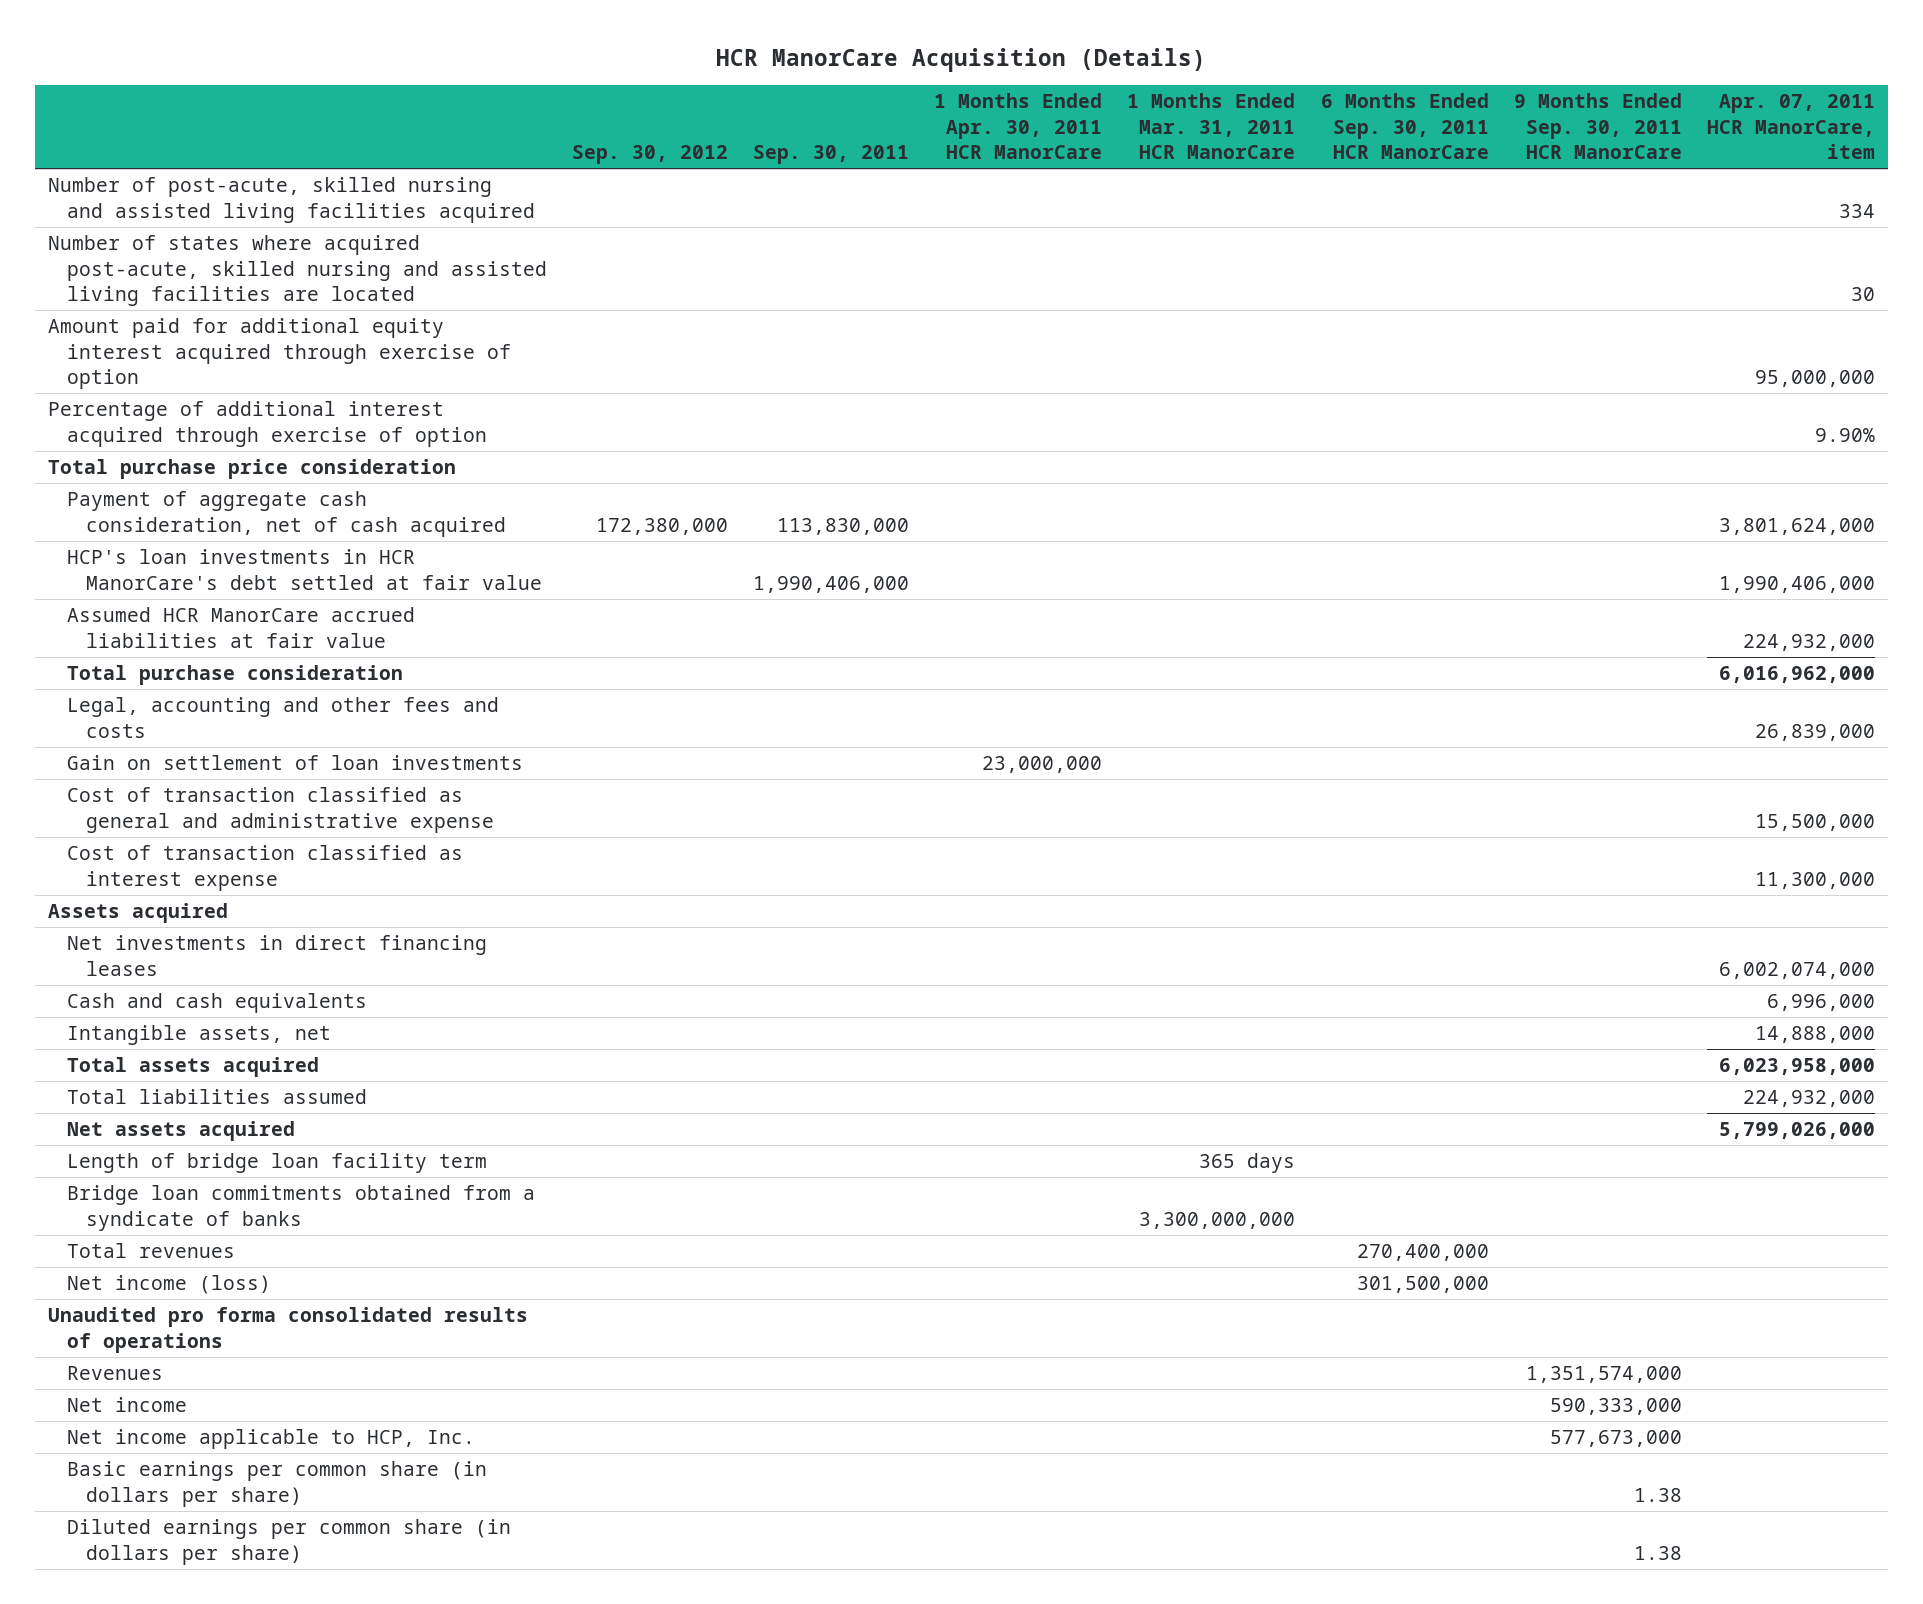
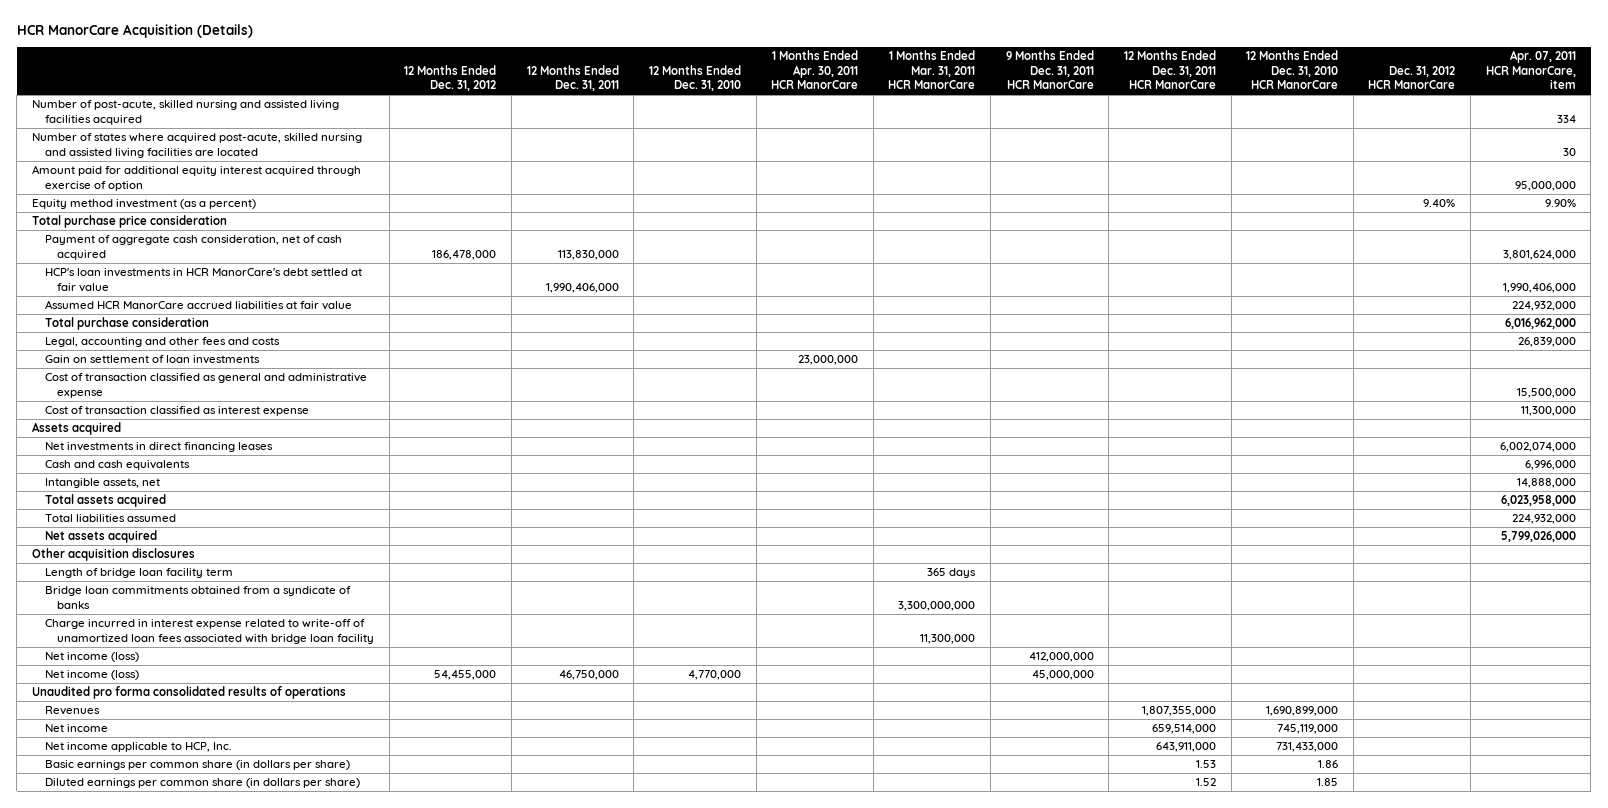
- | Sep. 30, 2012 | Sep. 30, 2011 | 1 Months Ended Apr. 30, 2011 HCR ManorCare | 1 Months Ended Mar. 31, 2011 HCR ManorCare | 6 Months Ended Sep. 30, 2011 HCR ManorCare | 9 Months Ended Sep. 30, 2011 HCR ManorCare | Apr. 07, 2011 HCR ManorCare, item
+ | 12 Months Ended Dec. 31, 2012 | 12 Months Ended Dec. 31, 2011 | 12 Months Ended Dec. 31, 2010 | 1 Months Ended Apr. 30, 2011 HCR ManorCare | 1 Months Ended Mar. 31, 2011 HCR ManorCare | 9 Months Ended Dec. 31, 2011 HCR ManorCare | 12 Months Ended Dec. 31, 2011 HCR ManorCare | 12 Months Ended Dec. 31, 2010 HCR ManorCare | Dec. 31, 2012 HCR ManorCare | Apr. 07, 2011 HCR ManorCare, item
- Percentage of additional interest acquired through exercise of option | | | | | | | 9.90%
+ Equity method investment (as a percent) | | | | | | | | | 9.40% | 9.90%
+ Other acquisition disclosures
- Total revenues | | | | | 270,400,000 | |
+ Charge incurred in interest expense related to write-off of unamortized loan fees associated with bridge loan facility | | | | | 11,300,000 | | | | |
+ Net income (loss) | 54,455,000 | 46,750,000 | 4,770,000 | | | 45,000,000 | | | |

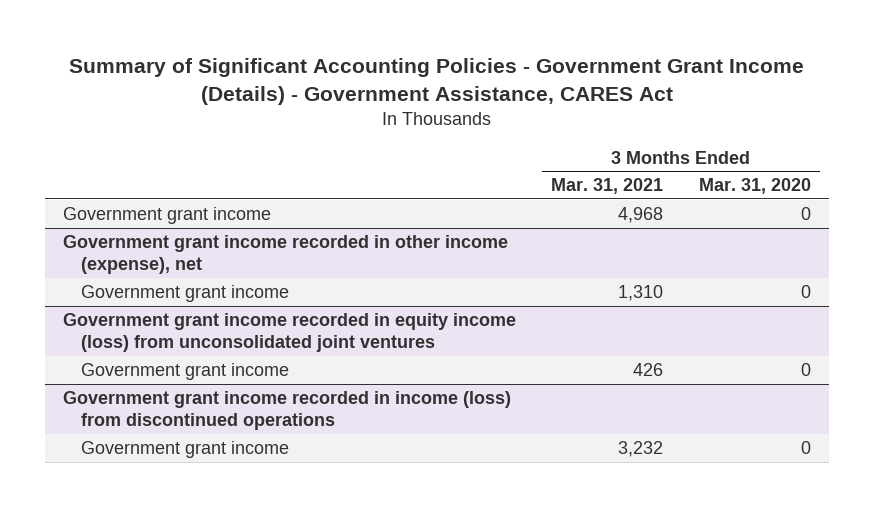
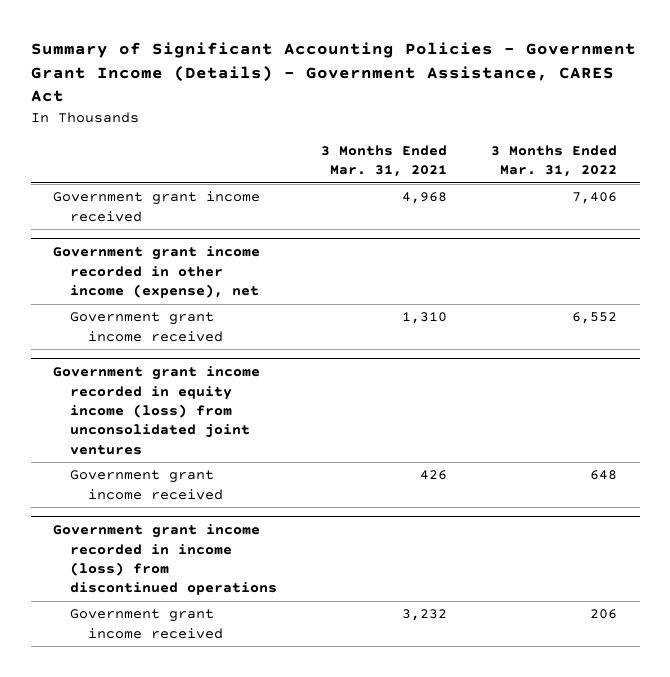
- | 3 Months Ended Mar. 31, 2021 | 3 Months Ended Mar. 31, 2020
+ | 3 Months Ended Mar. 31, 2021 | 3 Months Ended Mar. 31, 2022
- Government grant income | 4,968 | 0
+ Government grant income received | 4,968 | 7,406
@ Government grant income recorded in other income (expense), net
- Government grant income | 1,310 | 0
+ Government grant income received | 1,310 | 6,552
@ Government grant income recorded in equity income (loss) from unconsolidated joint ventures
- Government grant income | 426 | 0
+ Government grant income received | 426 | 648
@ Government grant income recorded in income (loss) from discontinued operations
- Government grant income | 3,232 | 0
+ Government grant income received | 3,232 | 206

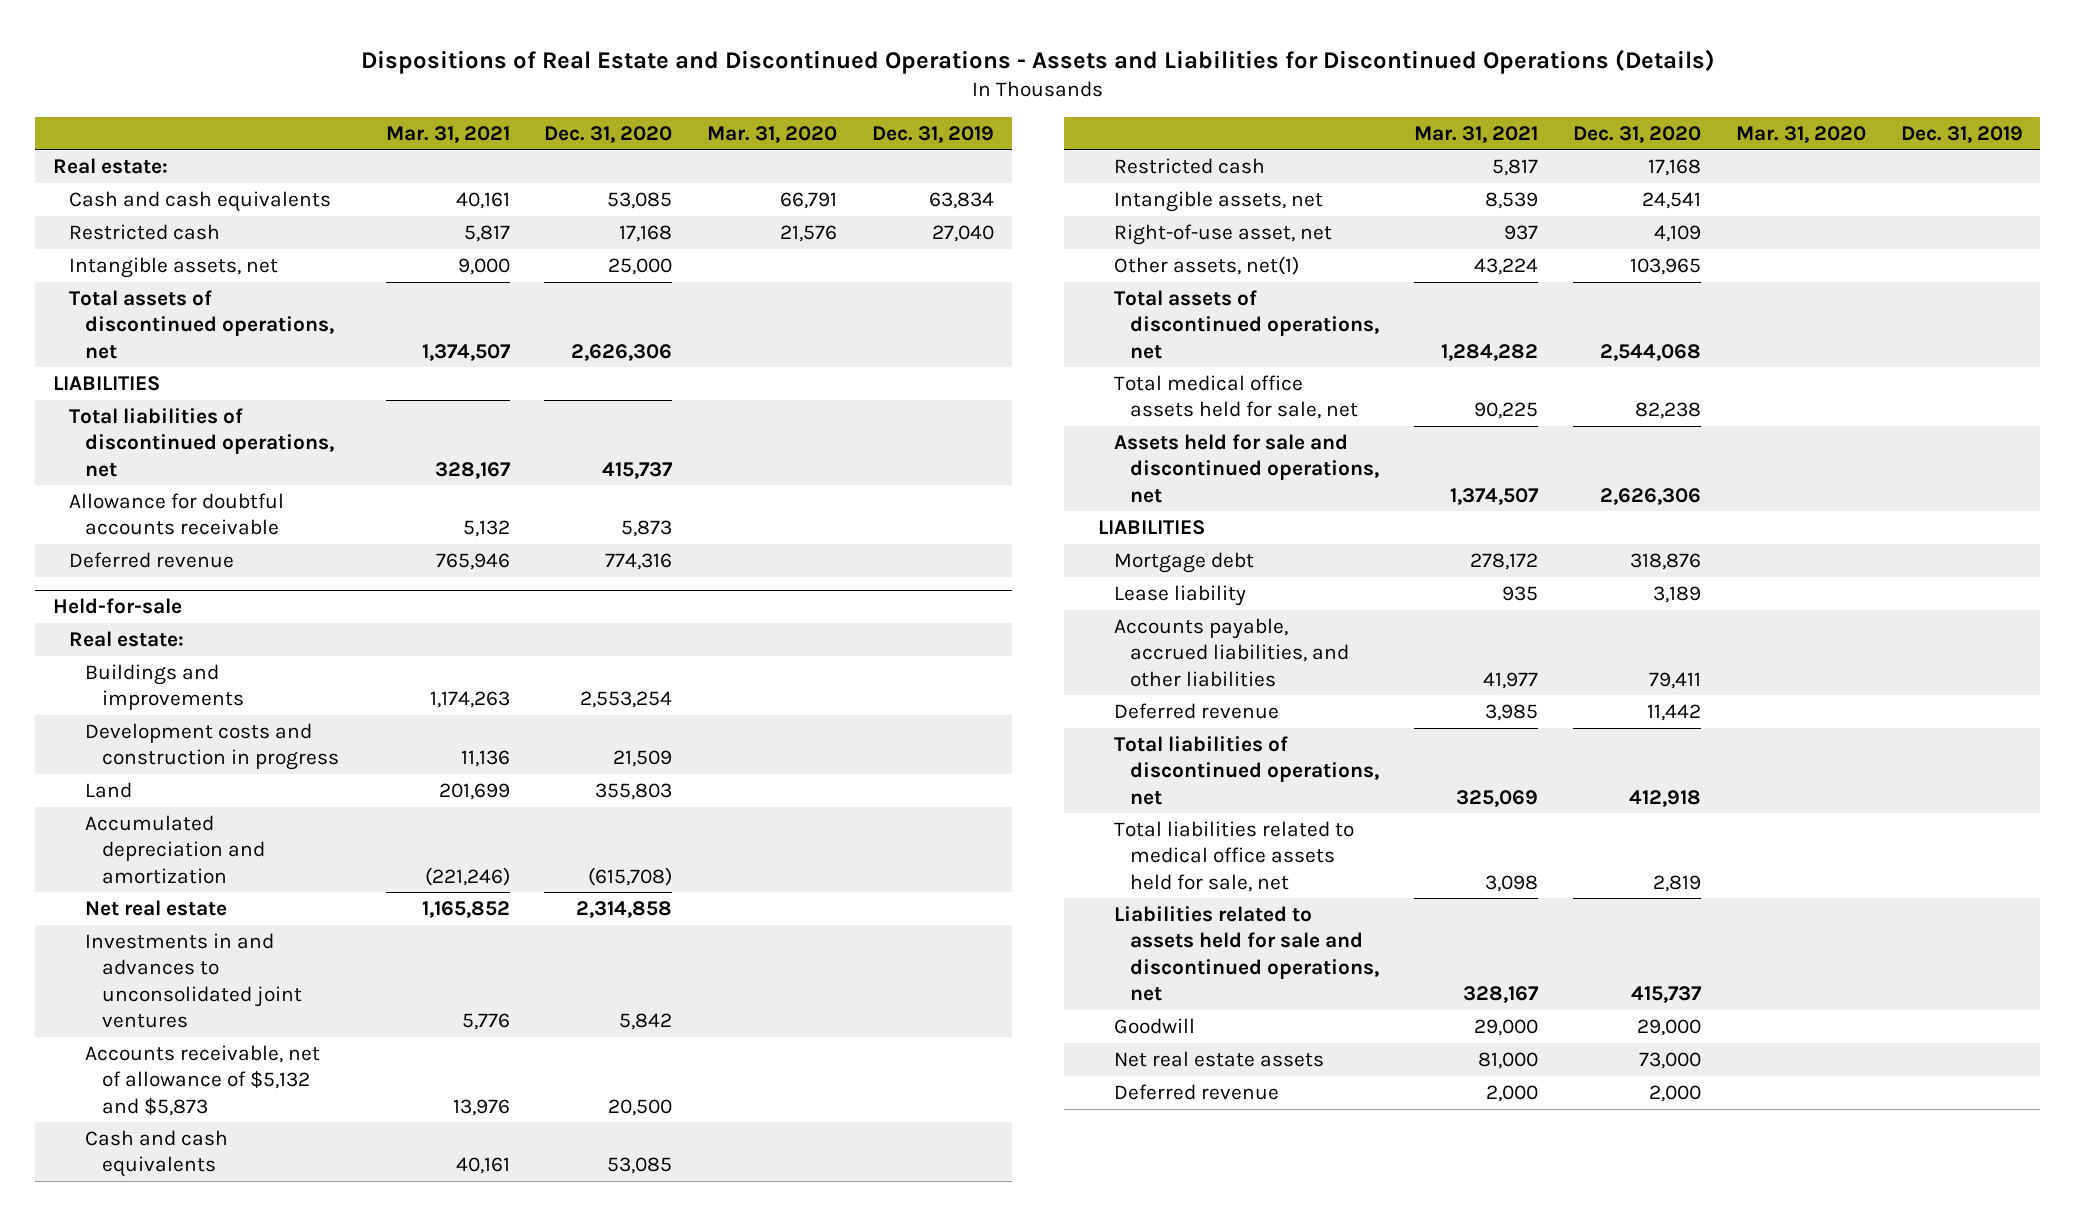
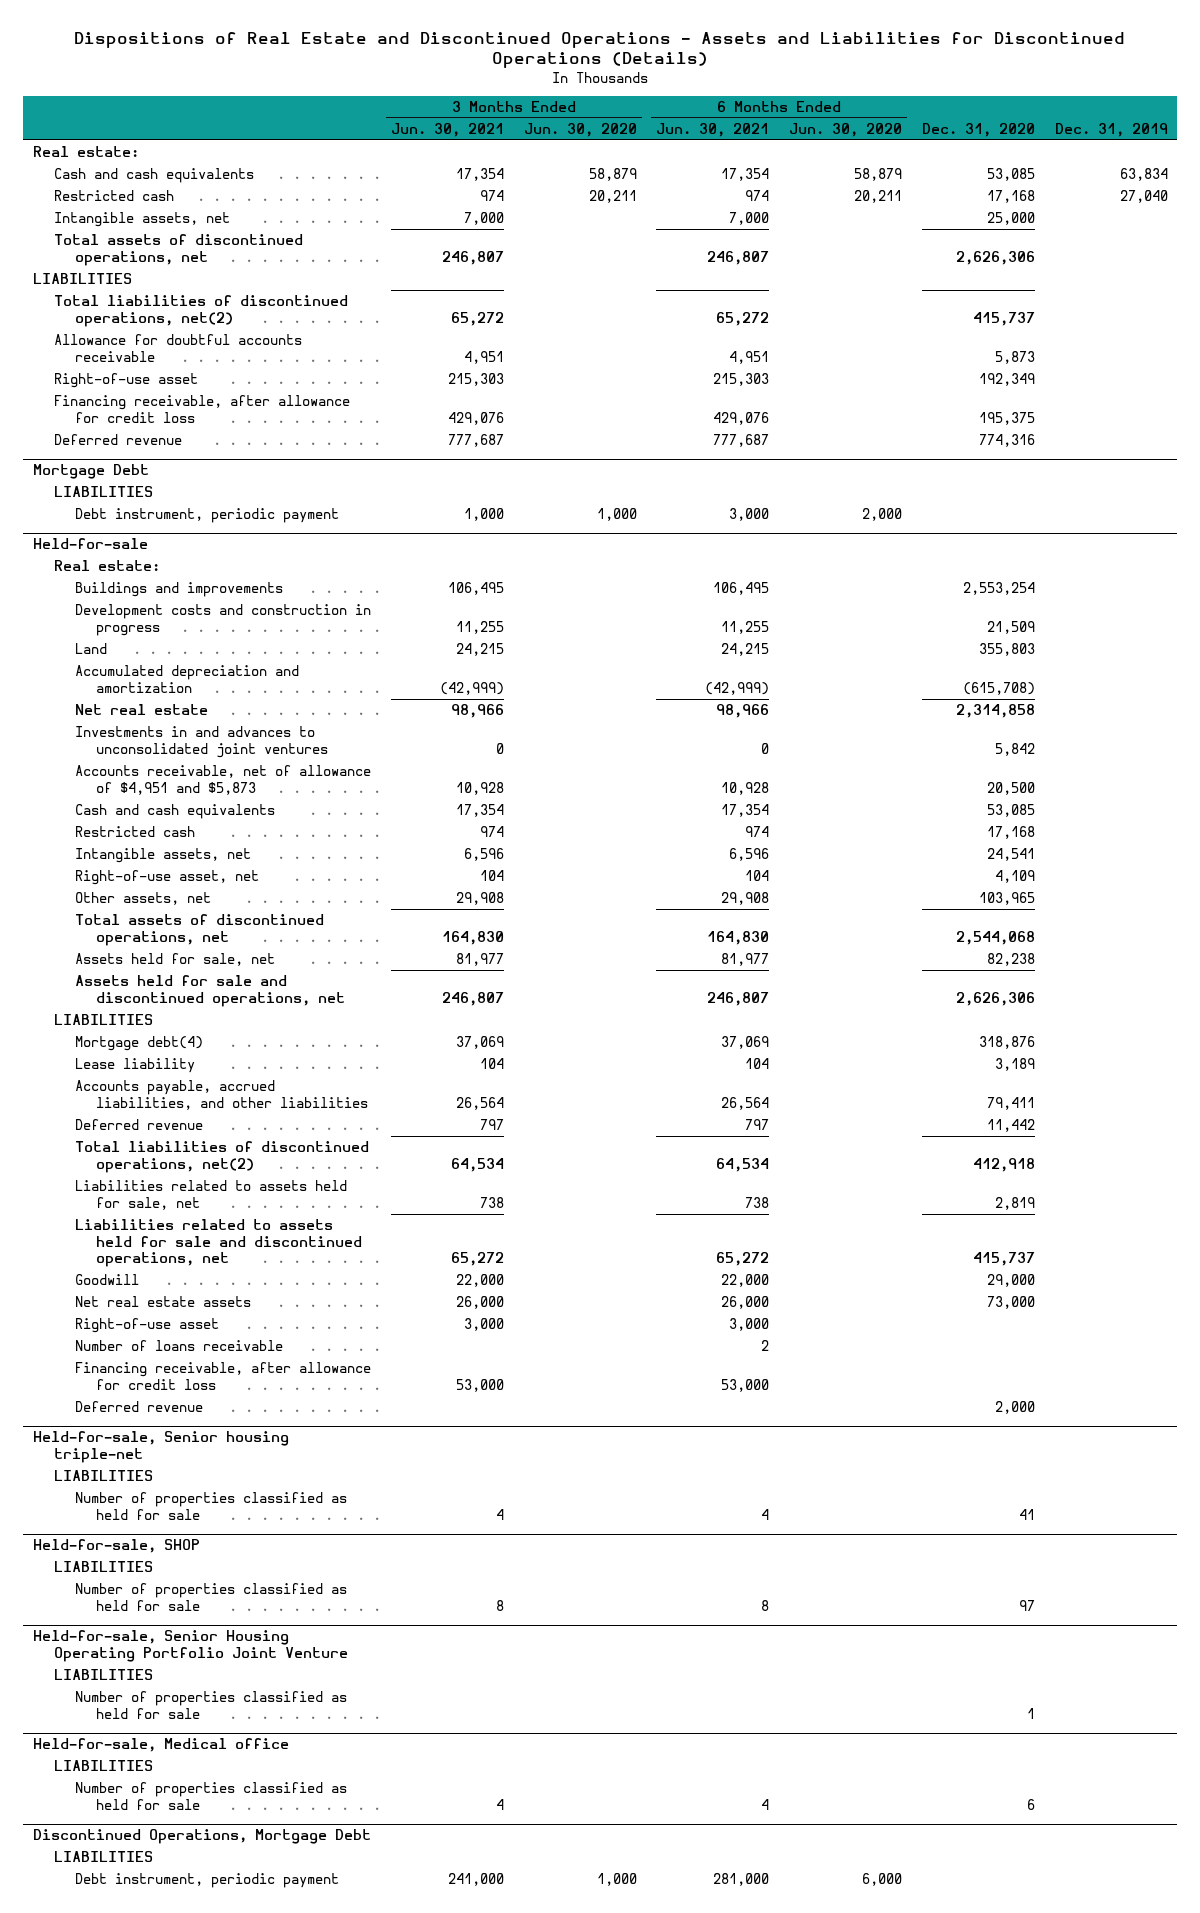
- | Mar. 31, 2021 | Dec. 31, 2020 | Mar. 31, 2020 | Dec. 31, 2019
+ | 3 Months Ended Jun. 30, 2021 | 3 Months Ended Jun. 30, 2020 | 6 Months Ended Jun. 30, 2021 | 6 Months Ended Jun. 30, 2020 | Dec. 31, 2020 | Dec. 31, 2019
- Total liabilities of discontinued operations, net | 328,167 | 415,737 | |
+ Total liabilities of discontinued operations, net(2) | 65,272 | | 65,272 | | 415,737 |
+ Right-of-use asset | 215,303 | | 215,303 | | 192,349 |
+ Financing receivable, after allowance for credit loss | 429,076 | | 429,076 | | 195,375 |
+ Mortgage Debt
+ LIABILITIES
+ Debt instrument, periodic payment | 1,000 | 1,000 | 3,000 | 2,000 | |
@ Held-for-sale
- Accounts receivable, net of allowance of $5,132 and $5,873 | 13,976 | 20,500 | |
+ Accounts receivable, net of allowance of $4,951 and $5,873 | 10,928 | | 10,928 | | 20,500 |
- Other assets, net(1) | 43,224 | 103,965 | |
+ Other assets, net | 29,908 | | 29,908 | | 103,965 |
- Total medical office assets held for sale, net | 90,225 | 82,238 | |
+ Assets held for sale, net | 81,977 | | 81,977 | | 82,238 |
- Mortgage debt | 278,172 | 318,876 | |
+ Mortgage debt(4) | 37,069 | | 37,069 | | 318,876 |
- Total liabilities of discontinued operations, net | 325,069 | 412,918 | |
- Total liabilities related to medical office assets held for sale, net | 3,098 | 2,819 | |
+ Total liabilities of discontinued operations, net(2) | 64,534 | | 64,534 | | 412,918 |
+ Liabilities related to assets held for sale, net | 738 | | 738 | | 2,819 |
+ Right-of-use asset | 3,000 | | 3,000 | | |
+ Number of loans receivable | | | 2 | | |
+ Financing receivable, after allowance for credit loss | 53,000 | | 53,000 | | |
+ Held-for-sale, Senior housing triple-net
+ LIABILITIES
+ Number of properties classified as held for sale | 4 | | 4 | | 41 |
+ Held-for-sale, SHOP
+ LIABILITIES
+ Number of properties classified as held for sale | 8 | | 8 | | 97 |
+ Held-for-sale, Senior Housing Operating Portfolio Joint Venture
+ LIABILITIES
+ Number of properties classified as held for sale | | | | | 1 |
+ Held-for-sale, Medical office
+ LIABILITIES
+ Number of properties classified as held for sale | 4 | | 4 | | 6 |
+ Discontinued Operations, Mortgage Debt
+ LIABILITIES
+ Debt instrument, periodic payment | 241,000 | 1,000 | 281,000 | 6,000 | |

